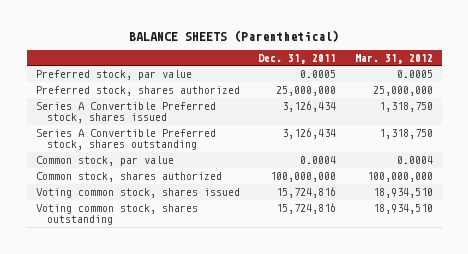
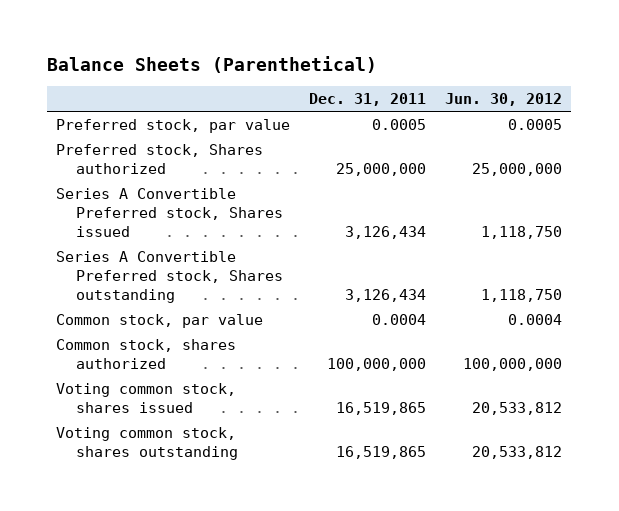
- BALANCE SHEETS (Parenthetical)
+ Balance Sheets (Parenthetical)
- | Dec. 31, 2011 | Mar. 31, 2012
+ | Dec. 31, 2011 | Jun. 30, 2012
- Preferred stock, shares authorized | 25,000,000 | 25,000,000
- Series A Convertible Preferred stock, shares issued | 3,126,434 | 1,318,750
- Series A Convertible Preferred stock, shares outstanding | 3,126,434 | 1,318,750
+ Preferred stock, Shares authorized | 25,000,000 | 25,000,000
+ Series A Convertible Preferred stock, Shares issued | 3,126,434 | 1,118,750
+ Series A Convertible Preferred stock, Shares outstanding | 3,126,434 | 1,118,750
- Voting common stock, shares issued | 15,724,816 | 18,934,510
- Voting common stock, shares outstanding | 15,724,816 | 18,934,510
+ Voting common stock, shares issued | 16,519,865 | 20,533,812
+ Voting common stock, shares outstanding | 16,519,865 | 20,533,812

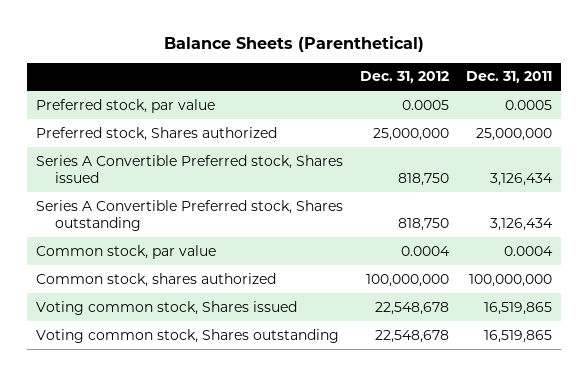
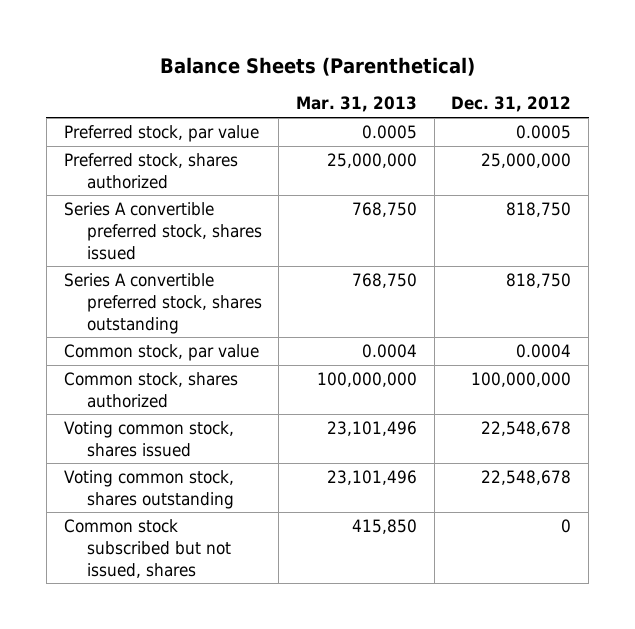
- | Dec. 31, 2012 | Dec. 31, 2011
+ | Mar. 31, 2013 | Dec. 31, 2012
- Preferred stock, Shares authorized | 25,000,000 | 25,000,000
- Series A Convertible Preferred stock, Shares issued | 818,750 | 3,126,434
- Series A Convertible Preferred stock, Shares outstanding | 818,750 | 3,126,434
+ Preferred stock, shares authorized | 25,000,000 | 25,000,000
+ Series A convertible preferred stock, shares issued | 768,750 | 818,750
+ Series A convertible preferred stock, shares outstanding | 768,750 | 818,750
- Voting common stock, Shares issued | 22,548,678 | 16,519,865
- Voting common stock, Shares outstanding | 22,548,678 | 16,519,865
+ Voting common stock, shares issued | 23,101,496 | 22,548,678
+ Voting common stock, shares outstanding | 23,101,496 | 22,548,678
+ Common stock subscribed but not issued, shares | 415,850 | 0

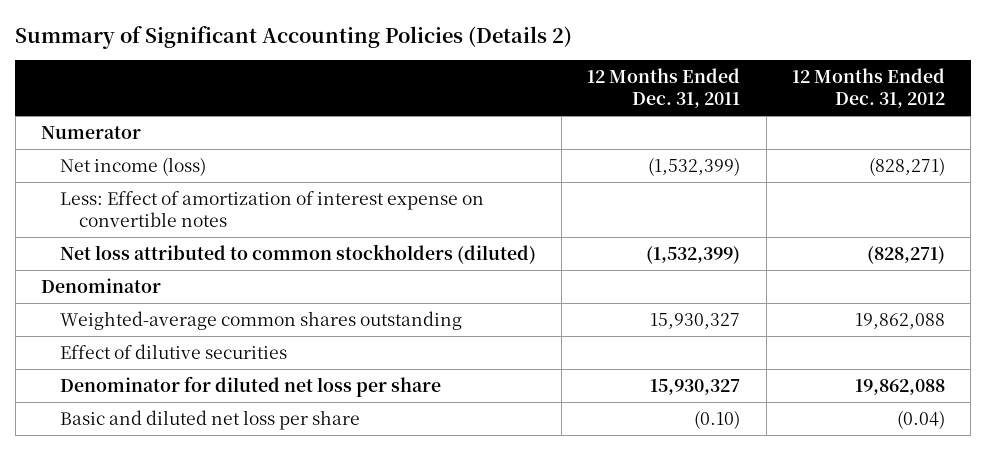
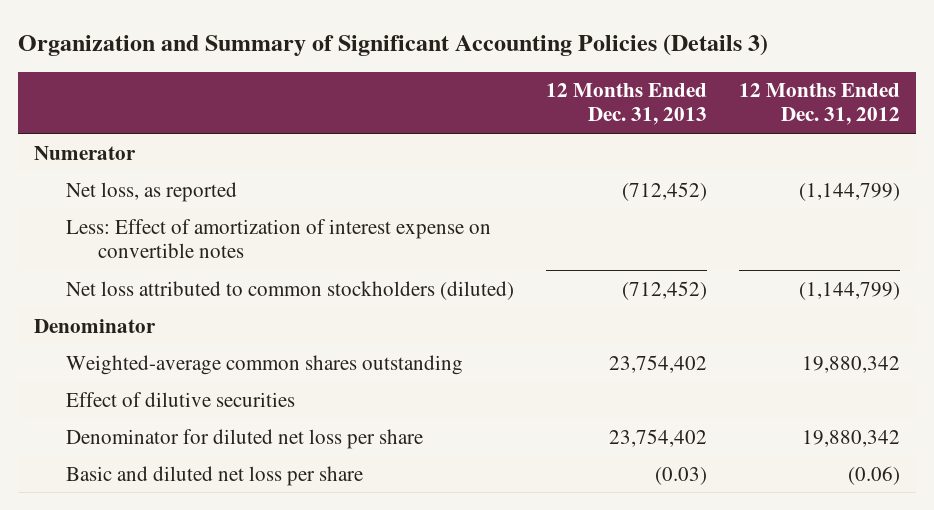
- Summary of Significant Accounting Policies (Details 2)
+ Organization and Summary of Significant Accounting Policies (Details 3)
- | 12 Months Ended Dec. 31, 2011 | 12 Months Ended Dec. 31, 2012
+ | 12 Months Ended Dec. 31, 2013 | 12 Months Ended Dec. 31, 2012
- Net income (loss) | (1,532,399) | (828,271)
+ Net loss, as reported | (712,452) | (1,144,799)
- Net loss attributed to common stockholders (diluted) | (1,532,399) | (828,271)
+ Net loss attributed to common stockholders (diluted) | (712,452) | (1,144,799)
- Weighted-average common shares outstanding | 15,930,327 | 19,862,088
+ Weighted-average common shares outstanding | 23,754,402 | 19,880,342
- Denominator for diluted net loss per share | 15,930,327 | 19,862,088
- Basic and diluted net loss per share | (0.10) | (0.04)
+ Denominator for diluted net loss per share | 23,754,402 | 19,880,342
+ Basic and diluted net loss per share | (0.03) | (0.06)

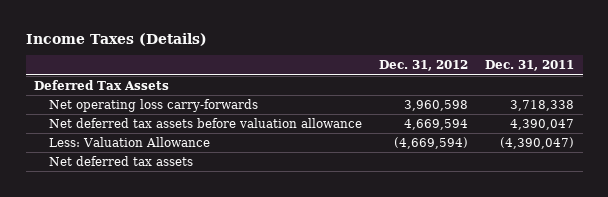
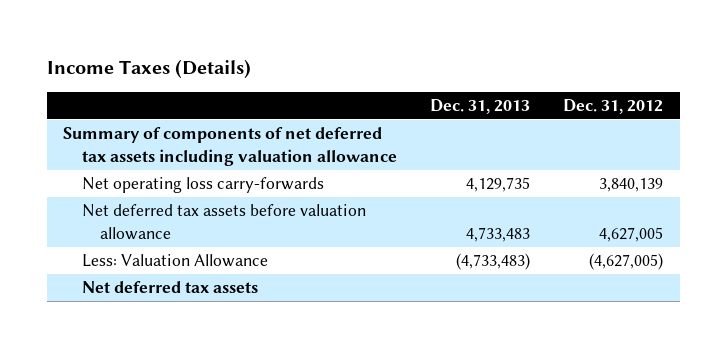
- | Dec. 31, 2012 | Dec. 31, 2011
+ | Dec. 31, 2013 | Dec. 31, 2012
- Deferred Tax Assets
- Net operating loss carry-forwards | 3,960,598 | 3,718,338
- Net deferred tax assets before valuation allowance | 4,669,594 | 4,390,047
- Less: Valuation Allowance | (4,669,594) | (4,390,047)
+ Summary of components of net deferred tax assets including valuation allowance
+ Net operating loss carry-forwards | 4,129,735 | 3,840,139
+ Net deferred tax assets before valuation allowance | 4,733,483 | 4,627,005
+ Less: Valuation Allowance | (4,733,483) | (4,627,005)

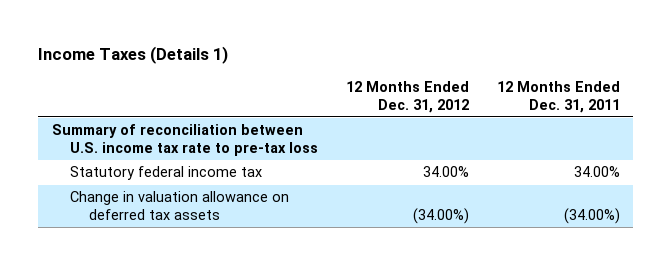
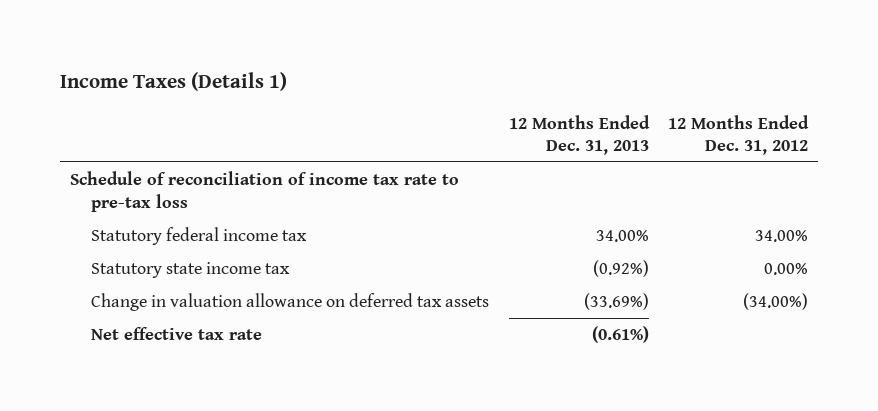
- | 12 Months Ended Dec. 31, 2012 | 12 Months Ended Dec. 31, 2011
+ | 12 Months Ended Dec. 31, 2013 | 12 Months Ended Dec. 31, 2012
- Summary of reconciliation between U.S. income tax rate to pre-tax loss
+ Schedule of reconciliation of income tax rate to pre-tax loss
+ Statutory state income tax | (0.92%) | 0.00%
+ Net effective tax rate | (0.61%) |

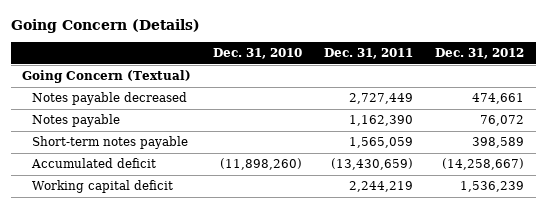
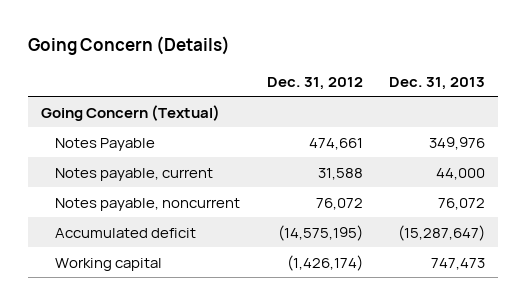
- | Dec. 31, 2010 | Dec. 31, 2011 | Dec. 31, 2012
+ | Dec. 31, 2012 | Dec. 31, 2013
- Notes payable decreased | | 2,727,449 | 474,661
- Notes payable | | 1,162,390 | 76,072
- Short-term notes payable | | 1,565,059 | 398,589
- Accumulated deficit | (11,898,260) | (13,430,659) | (14,258,667)
- Working capital deficit | | 2,244,219 | 1,536,239
+ Notes Payable | 474,661 | 349,976
+ Notes payable, current | 31,588 | 44,000
+ Notes payable, noncurrent | 76,072 | 76,072
+ Accumulated deficit | (14,575,195) | (15,287,647)
+ Working capital | (1,426,174) | 747,473

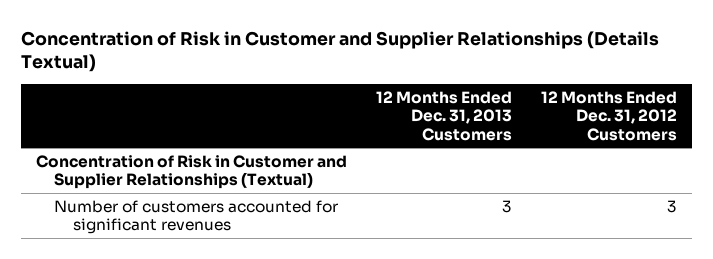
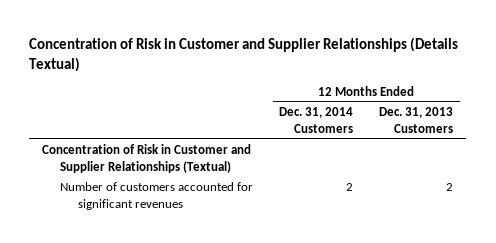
- | 12 Months Ended Dec. 31, 2013 Customers | 12 Months Ended Dec. 31, 2012 Customers
+ | 12 Months Ended Dec. 31, 2014 Customers | 12 Months Ended Dec. 31, 2013 Customers
- Number of customers accounted for significant revenues | 3 | 3
+ Number of customers accounted for significant revenues | 2 | 2

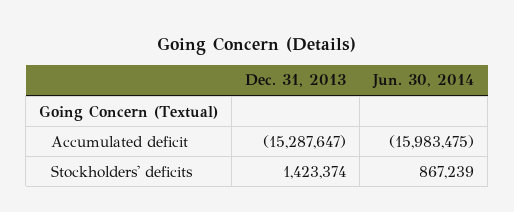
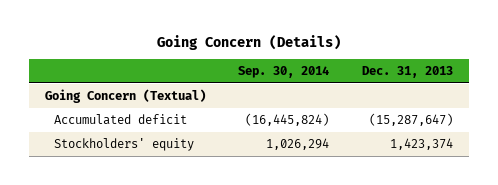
- | Dec. 31, 2013 | Jun. 30, 2014
+ | Sep. 30, 2014 | Dec. 31, 2013
- Stockholders' deficits | 1,423,374 | 867,239
+ Stockholders' equity | 1,026,294 | 1,423,374

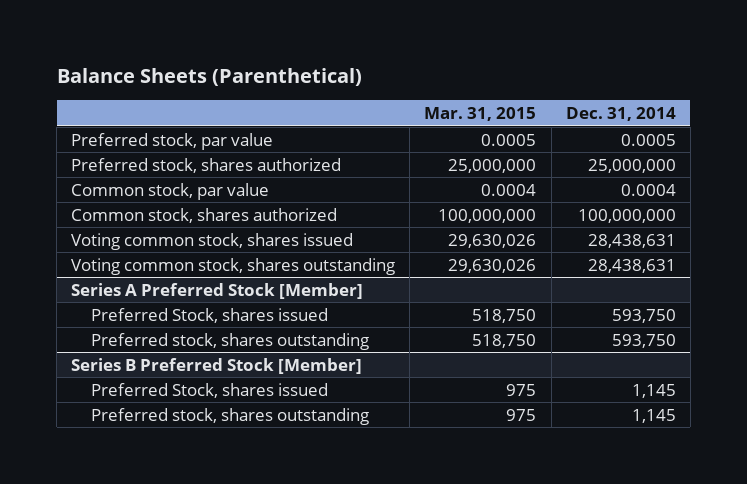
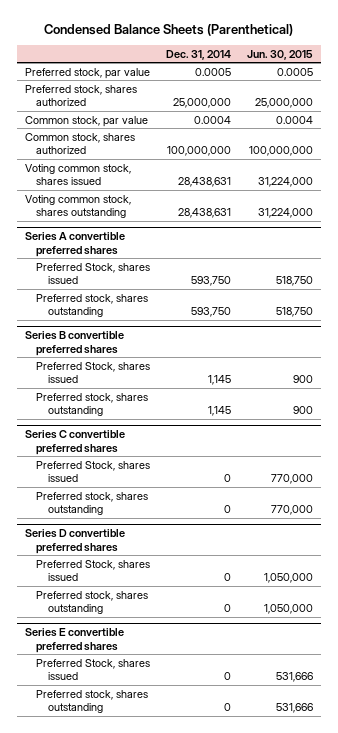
- Balance Sheets (Parenthetical)
+ Condensed Balance Sheets (Parenthetical)
- | Mar. 31, 2015 | Dec. 31, 2014
+ | Dec. 31, 2014 | Jun. 30, 2015
- Series A Preferred Stock [Member]
+ Series A convertible preferred shares
- Series B Preferred Stock [Member]
+ Series B convertible preferred shares
+ Series C convertible preferred shares
+ Preferred Stock, shares issued | 0 | 770,000
+ Preferred stock, shares outstanding | 0 | 770,000
+ Series D convertible preferred shares
+ Preferred Stock, shares issued | 0 | 1,050,000
+ Preferred stock, shares outstanding | 0 | 1,050,000
+ Series E convertible preferred shares
+ Preferred Stock, shares issued | 0 | 531,666
+ Preferred stock, shares outstanding | 0 | 531,666

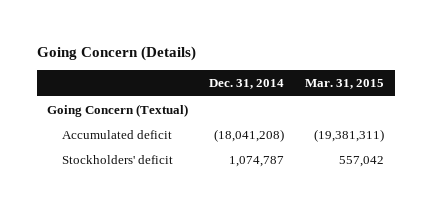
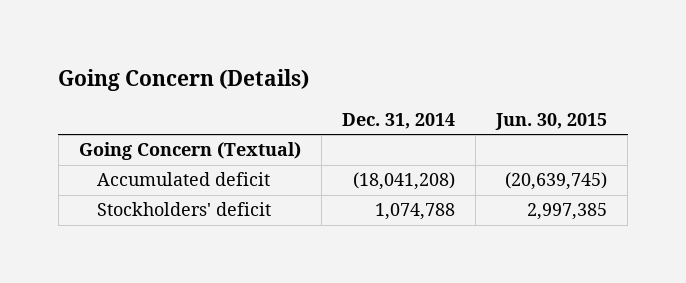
- | Dec. 31, 2014 | Mar. 31, 2015
+ | Dec. 31, 2014 | Jun. 30, 2015
- Stockholders' deficit | 1,074,787 | 557,042
+ Stockholders' deficit | 1,074,788 | 2,997,385

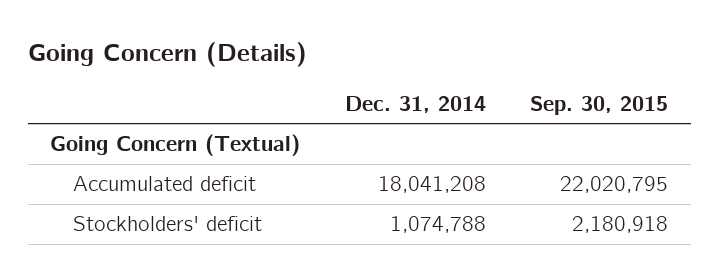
- | Dec. 31, 2014 | Jun. 30, 2015
+ | Dec. 31, 2014 | Sep. 30, 2015
- Accumulated deficit | (18,041,208) | (20,639,745)
+ Accumulated deficit | 18,041,208 | 22,020,795

